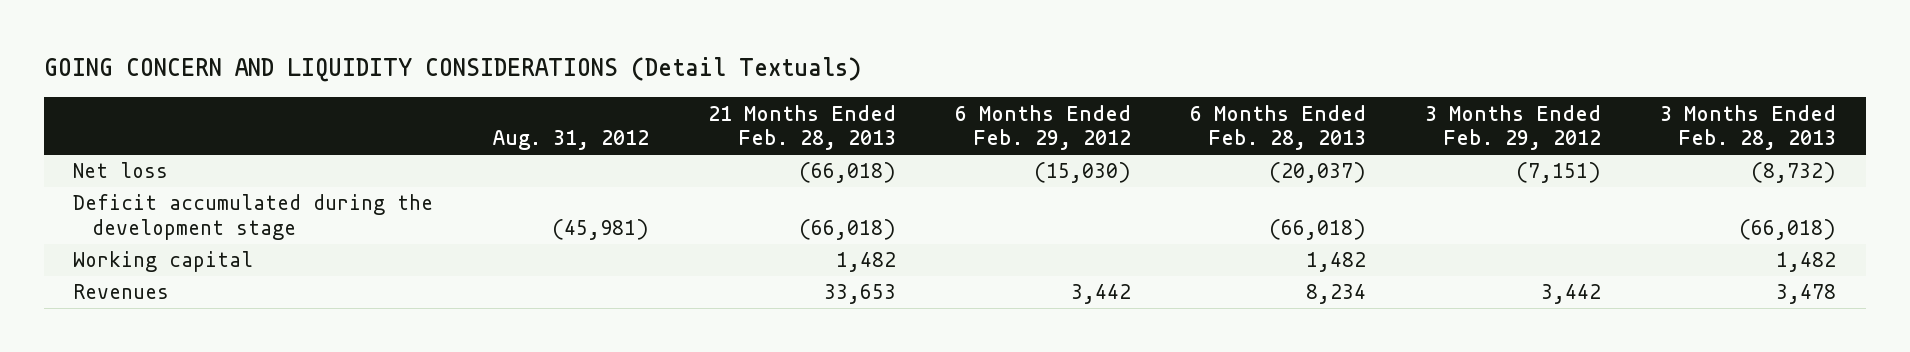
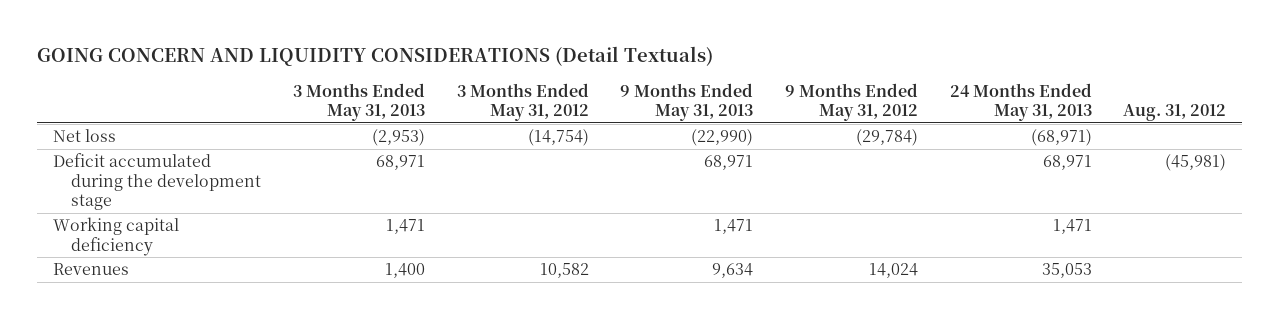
- | Aug. 31, 2012 | 21 Months Ended Feb. 28, 2013 | 6 Months Ended Feb. 29, 2012 | 6 Months Ended Feb. 28, 2013 | 3 Months Ended Feb. 29, 2012 | 3 Months Ended Feb. 28, 2013
+ | 3 Months Ended May 31, 2013 | 3 Months Ended May 31, 2012 | 9 Months Ended May 31, 2013 | 9 Months Ended May 31, 2012 | 24 Months Ended May 31, 2013 | Aug. 31, 2012
- Working capital | | 1,482 | | 1,482 | | 1,482
+ Working capital deficiency | 1,471 | | 1,471 | | 1,471 |

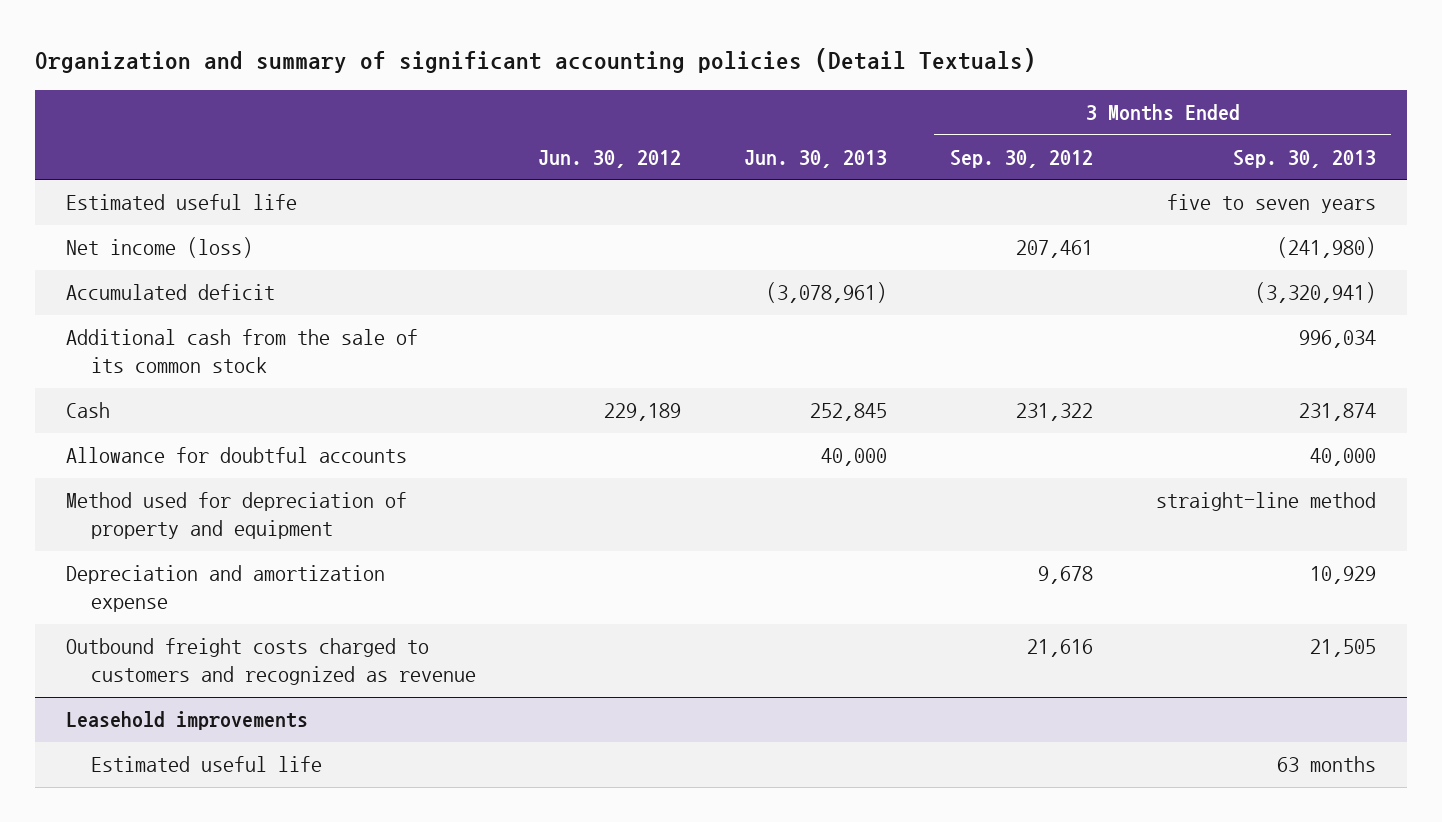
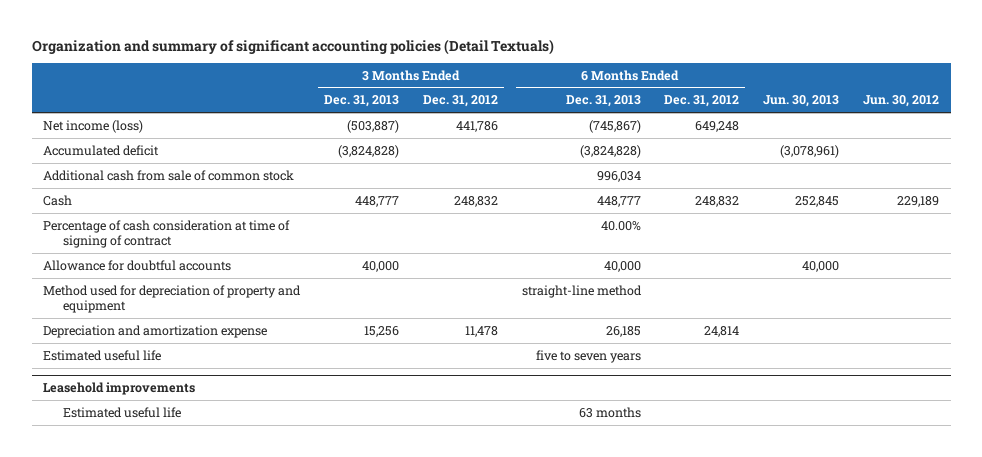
- | Jun. 30, 2012 | Jun. 30, 2013 | 3 Months Ended Sep. 30, 2012 | 3 Months Ended Sep. 30, 2013
+ | 3 Months Ended Dec. 31, 2013 | 3 Months Ended Dec. 31, 2012 | 6 Months Ended Dec. 31, 2013 | 6 Months Ended Dec. 31, 2012 | Jun. 30, 2013 | Jun. 30, 2012
- Additional cash from the sale of its common stock | | | | 996,034
+ Additional cash from sale of common stock | | | 996,034 | | |
+ Percentage of cash consideration at time of signing of contract | | | 40.00% | | |
- Outbound freight costs charged to customers and recognized as revenue | | | 21,616 | 21,505
moved down: Estimated useful life | | | five to seven years | | |

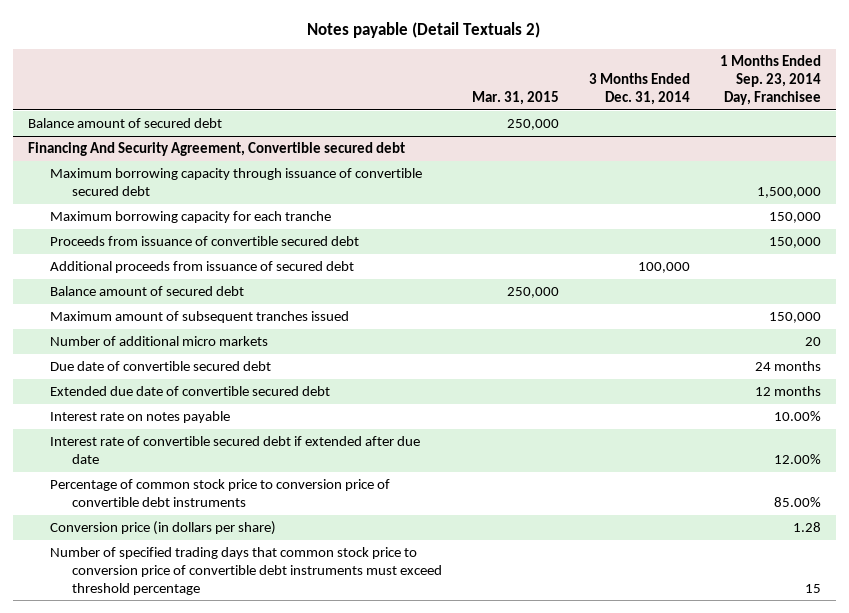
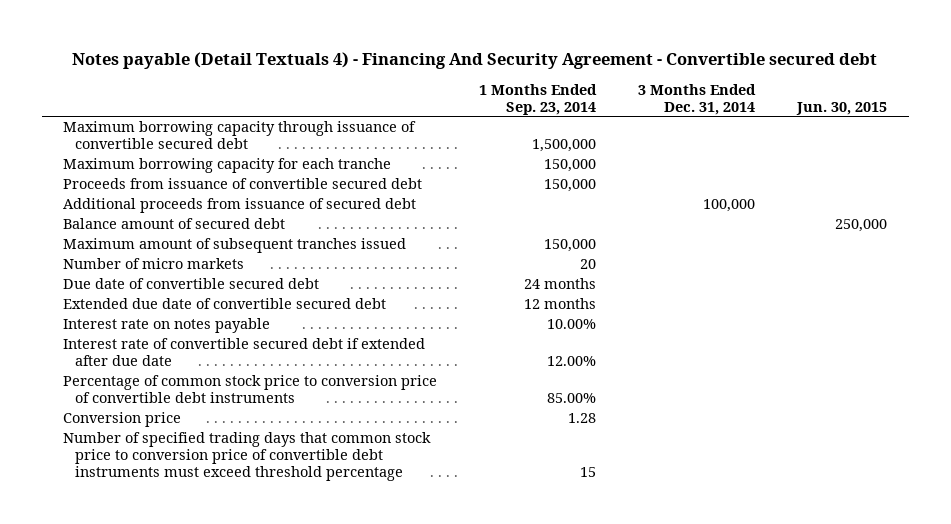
- Notes payable (Detail Textuals 2)
+ Notes payable (Detail Textuals 4) - Financing And Security Agreement - Convertible secured debt
- | Mar. 31, 2015 | 3 Months Ended Dec. 31, 2014 | 1 Months Ended Sep. 23, 2014 Day, Franchisee
+ | 1 Months Ended Sep. 23, 2014 | 3 Months Ended Dec. 31, 2014 | Jun. 30, 2015
+ Maximum borrowing capacity through issuance of convertible secured debt | 1,500,000 | |
+ Maximum borrowing capacity for each tranche | 150,000 | |
+ Proceeds from issuance of convertible secured debt | 150,000 | |
+ Additional proceeds from issuance of secured debt | | 100,000 |
- Financing And Security Agreement, Convertible secured debt
- Maximum borrowing capacity through issuance of convertible secured debt | | | 1,500,000
- Maximum borrowing capacity for each tranche | | | 150,000
- Proceeds from issuance of convertible secured debt | | | 150,000
- Additional proceeds from issuance of secured debt | | 100,000 |
- Balance amount of secured debt | 250,000 | |
- Maximum amount of subsequent tranches issued | | | 150,000
- Number of additional micro markets | | | 20
- Due date of convertible secured debt | | | 24 months
- Extended due date of convertible secured debt | | | 12 months
- Interest rate on notes payable | | | 10.00%
- Interest rate of convertible secured debt if extended after due date | | | 12.00%
- Percentage of common stock price to conversion price of convertible debt instruments | | | 85.00%
- Conversion price (in dollars per share) | | | 1.28
- Number of specified trading days that common stock price to conversion price of convertible debt instruments must exceed threshold percentage | | | 15
+ Maximum amount of subsequent tranches issued | 150,000 | |
+ Number of micro markets | 20 | |
+ Due date of convertible secured debt | 24 months | |
+ Extended due date of convertible secured debt | 12 months | |
+ Interest rate on notes payable | 10.00% | |
+ Interest rate of convertible secured debt if extended after due date | 12.00% | |
+ Percentage of common stock price to conversion price of convertible debt instruments | 85.00% | |
+ Conversion price | 1.28 | |
+ Number of specified trading days that common stock price to conversion price of convertible debt instruments must exceed threshold percentage | 15 | |

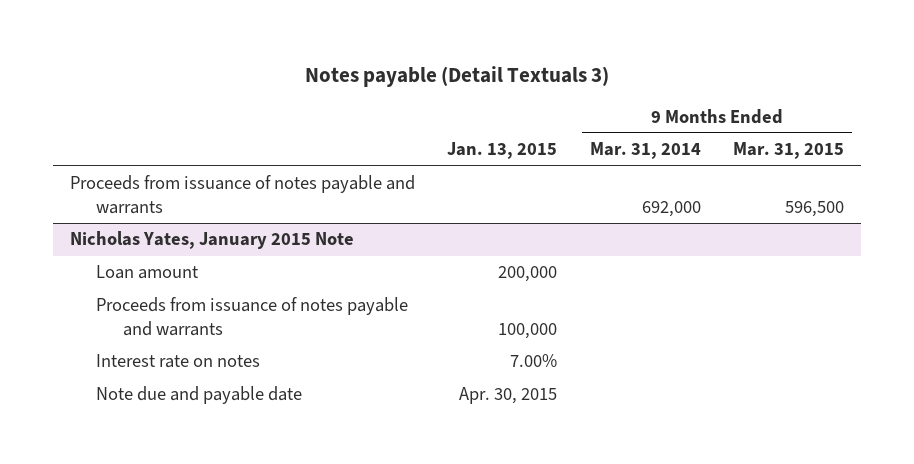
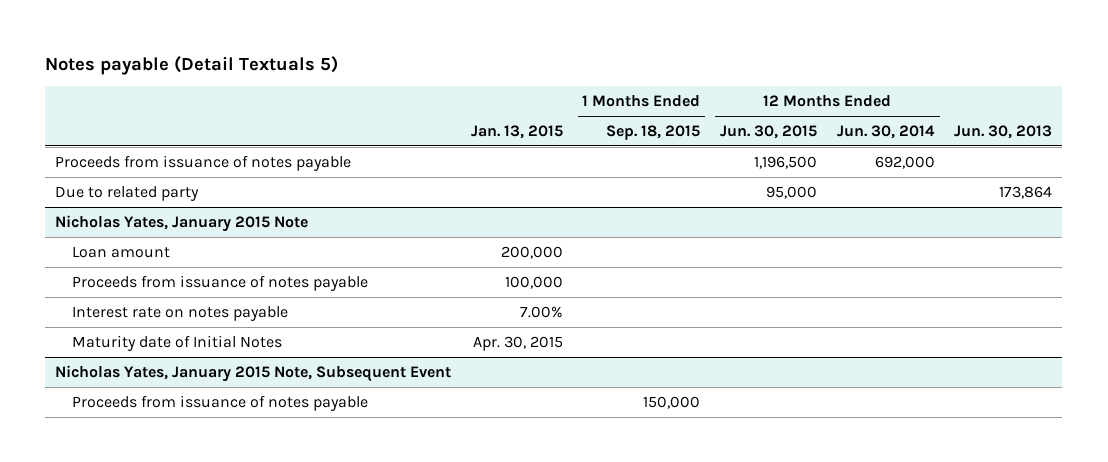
- Notes payable (Detail Textuals 3)
+ Notes payable (Detail Textuals 5)
- | Jan. 13, 2015 | 9 Months Ended Mar. 31, 2014 | 9 Months Ended Mar. 31, 2015
+ | Jan. 13, 2015 | 1 Months Ended Sep. 18, 2015 | 12 Months Ended Jun. 30, 2015 | 12 Months Ended Jun. 30, 2014 | Jun. 30, 2013
- Proceeds from issuance of notes payable and warrants | | 692,000 | 596,500
+ Proceeds from issuance of notes payable | | | 1,196,500 | 692,000 |
+ Due to related party | | | 95,000 | | 173,864
@ Nicholas Yates, January 2015 Note
- Proceeds from issuance of notes payable and warrants | 100,000 | |
- Interest rate on notes | 7.00% | |
- Note due and payable date | Apr. 30, 2015 | |
+ Proceeds from issuance of notes payable | 100,000 | | | |
+ Interest rate on notes payable | 7.00% | | | |
+ Maturity date of Initial Notes | Apr. 30, 2015 | | | |
+ Nicholas Yates, January 2015 Note, Subsequent Event
+ Proceeds from issuance of notes payable | | 150,000 | | |

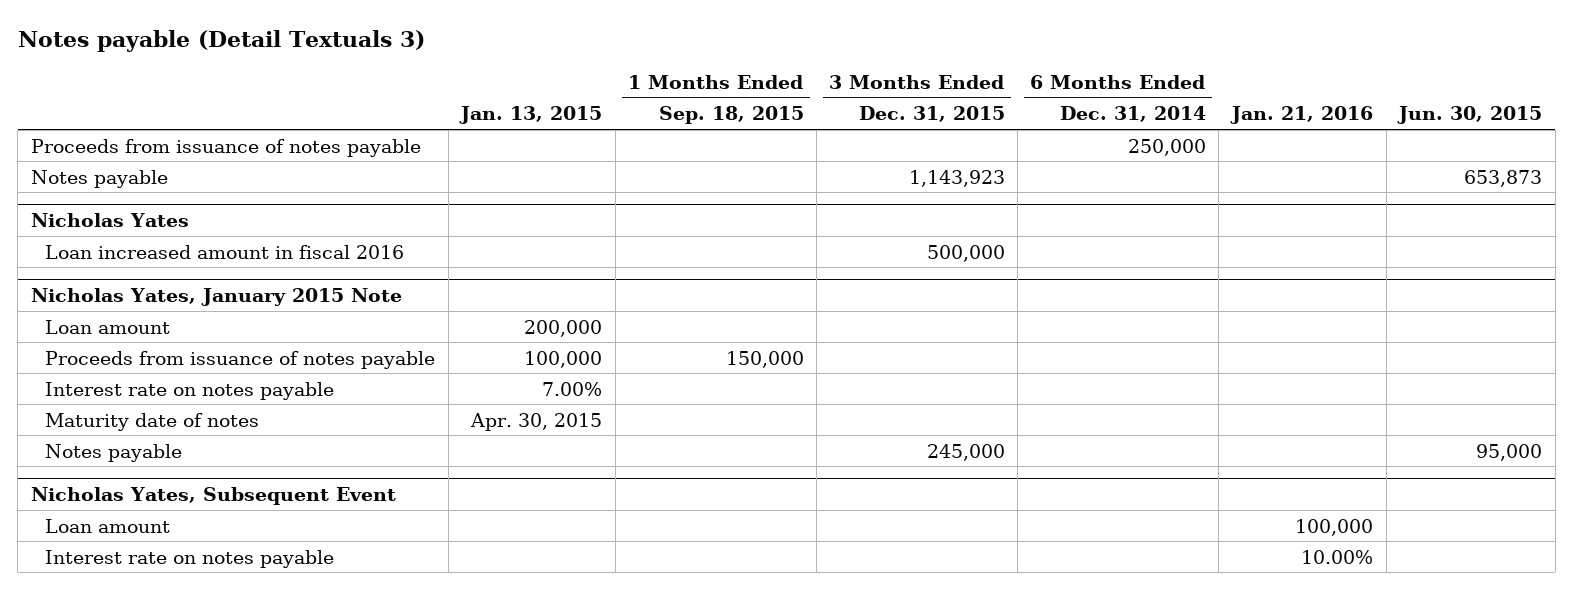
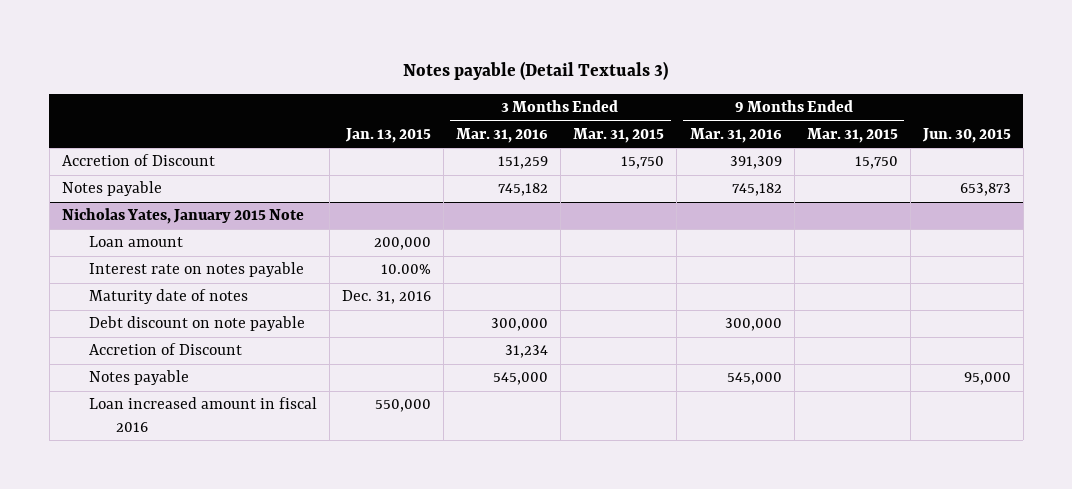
- | Jan. 13, 2015 | 1 Months Ended Sep. 18, 2015 | 3 Months Ended Dec. 31, 2015 | 6 Months Ended Dec. 31, 2014 | Jan. 21, 2016 | Jun. 30, 2015
+ | Jan. 13, 2015 | 3 Months Ended Mar. 31, 2016 | 3 Months Ended Mar. 31, 2015 | 9 Months Ended Mar. 31, 2016 | 9 Months Ended Mar. 31, 2015 | Jun. 30, 2015
- Proceeds from issuance of notes payable | | | | 250,000 | |
+ Accretion of Discount | | 151,259 | 15,750 | 391,309 | 15,750 |
- Nicholas Yates
- Loan increased amount in fiscal 2016 | | | 500,000 | | |
@ Nicholas Yates, January 2015 Note
- Proceeds from issuance of notes payable | 100,000 | 150,000 | | | |
- Interest rate on notes payable | 7.00% | | | | |
- Maturity date of notes | Apr. 30, 2015 | | | | |
+ Interest rate on notes payable | 10.00% | | | | |
+ Maturity date of notes | Dec. 31, 2016 | | | | |
+ Debt discount on note payable | | 300,000 | | 300,000 | |
+ Accretion of Discount | | 31,234 | | | |
- Nicholas Yates, Subsequent Event
- Loan amount | | | | | 100,000 |
- Interest rate on notes payable | | | | | 10.00% |
@ Nicholas Yates, January 2015 Note
+ Loan increased amount in fiscal 2016 | 550,000 | | | | |

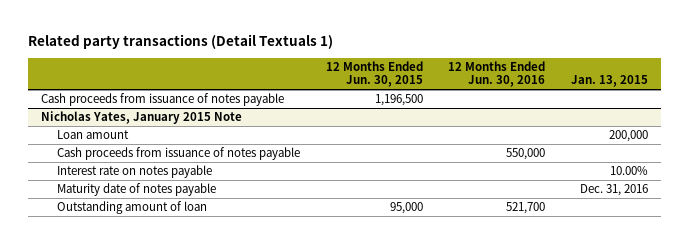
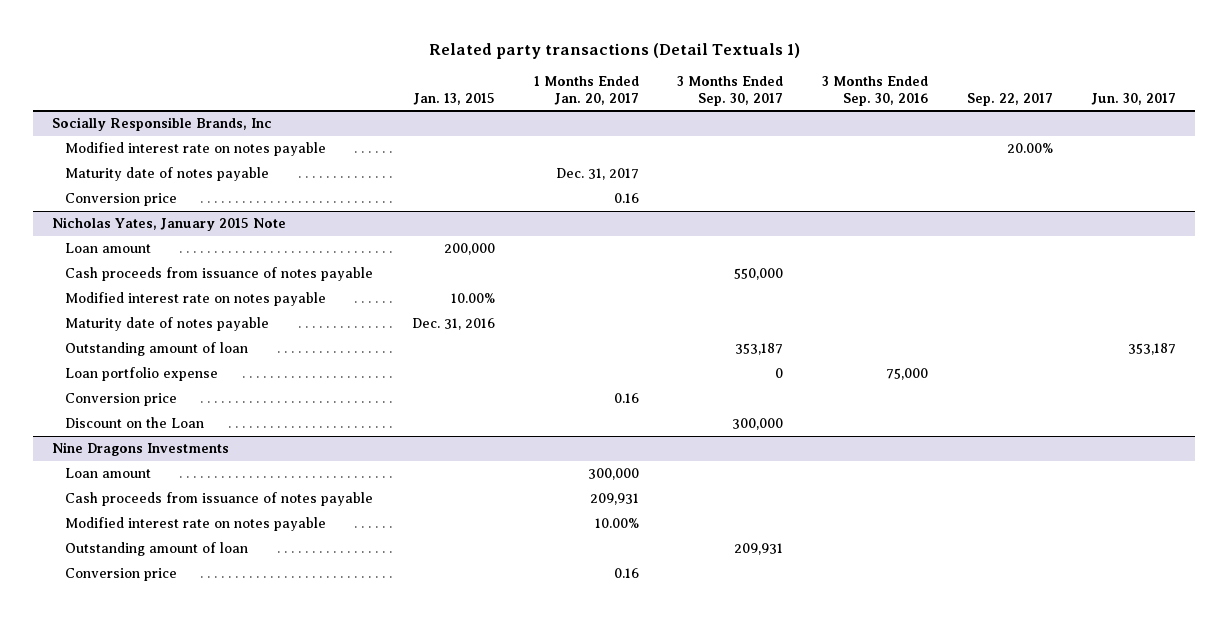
- | 12 Months Ended Jun. 30, 2015 | 12 Months Ended Jun. 30, 2016 | Jan. 13, 2015
+ | Jan. 13, 2015 | 1 Months Ended Jan. 20, 2017 | 3 Months Ended Sep. 30, 2017 | 3 Months Ended Sep. 30, 2016 | Sep. 22, 2017 | Jun. 30, 2017
- Cash proceeds from issuance of notes payable | 1,196,500 | |
+ Socially Responsible Brands, Inc
+ Modified interest rate on notes payable | | | | | 20.00% |
+ Maturity date of notes payable | | Dec. 31, 2017 | | | |
+ Conversion price | | 0.16 | | | |
@ Nicholas Yates, January 2015 Note
- Interest rate on notes payable | | | 10.00%
+ Modified interest rate on notes payable | 10.00% | | | | |
+ Loan portfolio expense | | | 0 | 75,000 | |
+ Conversion price | | 0.16 | | | |
+ Discount on the Loan | | | 300,000 | | |
+ Nine Dragons Investments
+ Loan amount | | 300,000 | | | |
+ Cash proceeds from issuance of notes payable | | 209,931 | | | |
+ Modified interest rate on notes payable | | 10.00% | | | |
+ Outstanding amount of loan | | | 209,931 | | |
+ Conversion price | | 0.16 | | | |

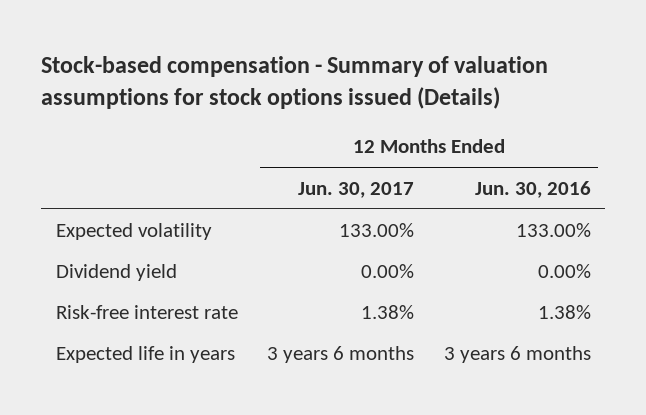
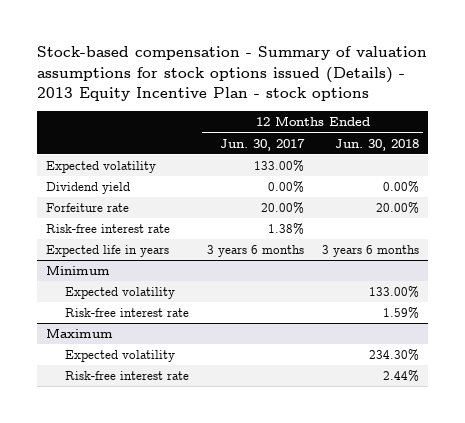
- Stock-based compensation - Summary of valuation assumptions for stock options issued (Details)
+ Stock-based compensation - Summary of valuation assumptions for stock options issued (Details) - 2013 Equity Incentive Plan - stock options
- | 12 Months Ended Jun. 30, 2017 | 12 Months Ended Jun. 30, 2016
+ | 12 Months Ended Jun. 30, 2017 | 12 Months Ended Jun. 30, 2018
+ Forfeiture rate | 20.00% | 20.00%
+ Minimum
+ Expected volatility | | 133.00%
+ Risk-free interest rate | | 1.59%
+ Maximum
+ Expected volatility | | 234.30%
+ Risk-free interest rate | | 2.44%

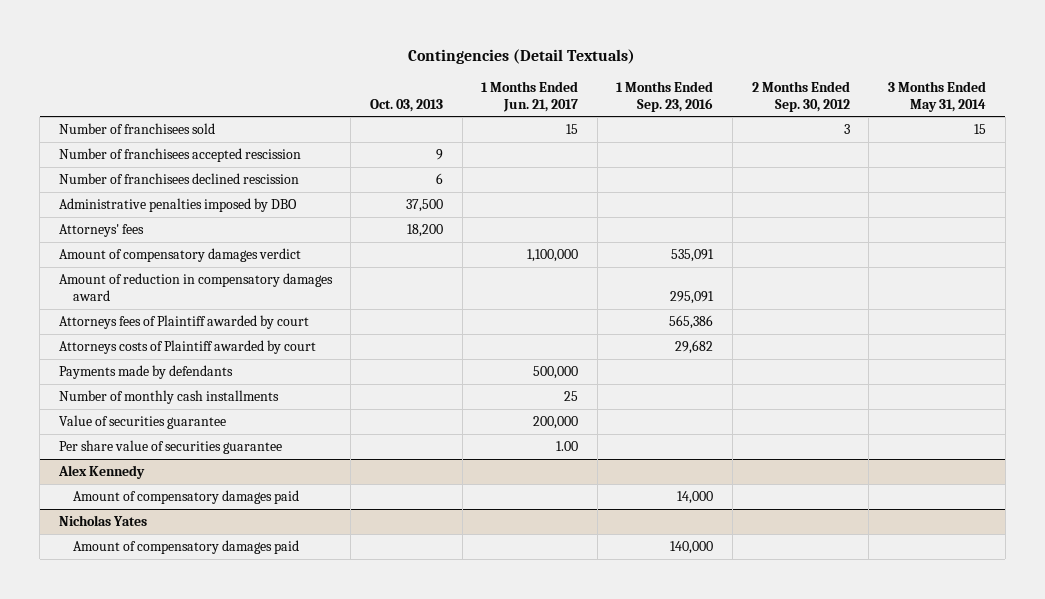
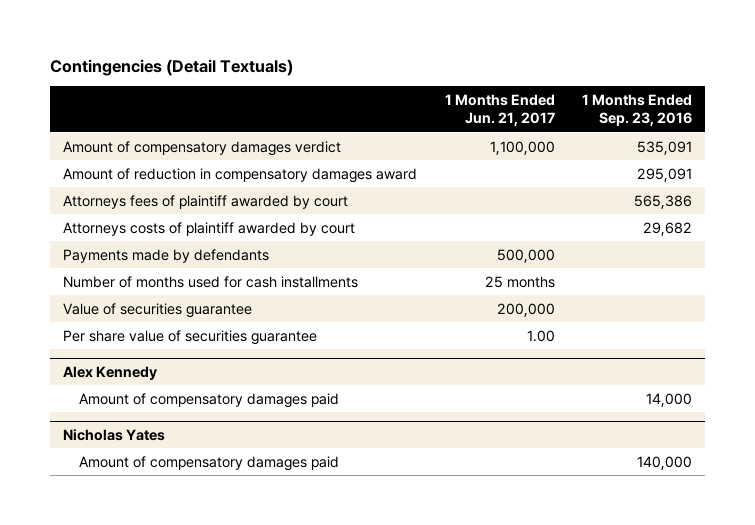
- | Oct. 03, 2013 | 1 Months Ended Jun. 21, 2017 | 1 Months Ended Sep. 23, 2016 | 2 Months Ended Sep. 30, 2012 | 3 Months Ended May 31, 2014
+ | 1 Months Ended Jun. 21, 2017 | 1 Months Ended Sep. 23, 2016
- Number of franchisees sold | | 15 | | 3 | 15
- Number of franchisees accepted rescission | 9 | | | |
- Number of franchisees declined rescission | 6 | | | |
- Administrative penalties imposed by DBO | 37,500 | | | |
- Attorneys' fees | 18,200 | | | |
- Attorneys fees of Plaintiff awarded by court | | | 565,386 | |
- Attorneys costs of Plaintiff awarded by court | | | 29,682 | |
+ Attorneys fees of plaintiff awarded by court | | 565,386
+ Attorneys costs of plaintiff awarded by court | | 29,682
- Number of monthly cash installments | | 25 | | |
+ Number of months used for cash installments | 25 months |

